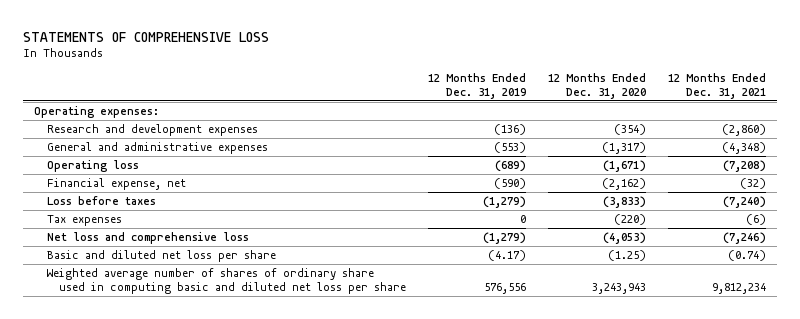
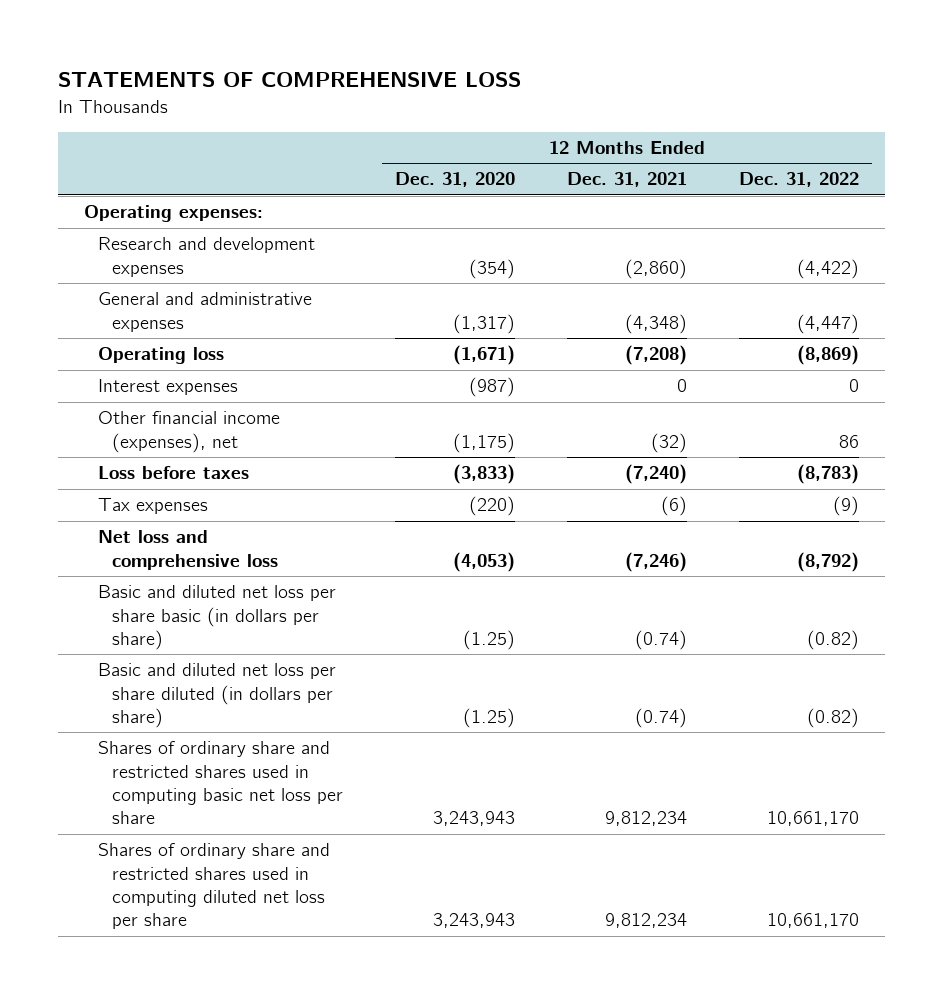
- | 12 Months Ended Dec. 31, 2019 | 12 Months Ended Dec. 31, 2020 | 12 Months Ended Dec. 31, 2021
+ | 12 Months Ended Dec. 31, 2020 | 12 Months Ended Dec. 31, 2021 | 12 Months Ended Dec. 31, 2022
- Financial expense, net | (590) | (2,162) | (32)
+ Interest expenses | (987) | 0 | 0
+ Other financial income (expenses), net | (1,175) | (32) | 86
- Basic and diluted net loss per share | (4.17) | (1.25) | (0.74)
- Weighted average number of shares of ordinary share used in computing basic and diluted net loss per share | 576,556 | 3,243,943 | 9,812,234
+ Basic and diluted net loss per share basic (in dollars per share) | (1.25) | (0.74) | (0.82)
+ Basic and diluted net loss per share diluted (in dollars per share) | (1.25) | (0.74) | (0.82)
+ Shares of ordinary share and restricted shares used in computing basic net loss per share | 3,243,943 | 9,812,234 | 10,661,170
+ Shares of ordinary share and restricted shares used in computing diluted net loss per share | 3,243,943 | 9,812,234 | 10,661,170

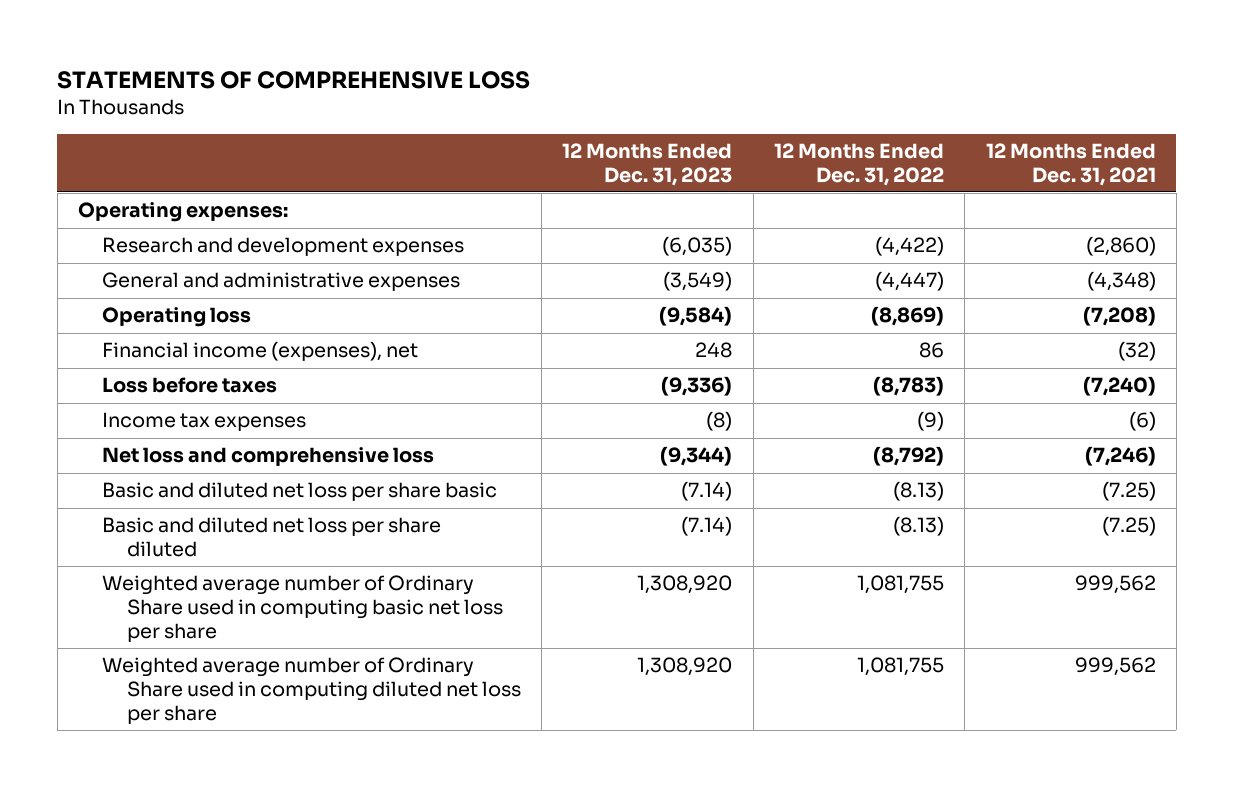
- | 12 Months Ended Dec. 31, 2020 | 12 Months Ended Dec. 31, 2021 | 12 Months Ended Dec. 31, 2022
+ | 12 Months Ended Dec. 31, 2023 | 12 Months Ended Dec. 31, 2022 | 12 Months Ended Dec. 31, 2021
- Interest expenses | (987) | 0 | 0
- Other financial income (expenses), net | (1,175) | (32) | 86
+ Financial income (expenses), net | 248 | 86 | (32)
- Tax expenses | (220) | (6) | (9)
+ Income tax expenses | (8) | (9) | (6)
- Basic and diluted net loss per share basic (in dollars per share) | (1.25) | (0.74) | (0.82)
- Basic and diluted net loss per share diluted (in dollars per share) | (1.25) | (0.74) | (0.82)
- Shares of ordinary share and restricted shares used in computing basic net loss per share | 3,243,943 | 9,812,234 | 10,661,170
- Shares of ordinary share and restricted shares used in computing diluted net loss per share | 3,243,943 | 9,812,234 | 10,661,170
+ Basic and diluted net loss per share basic | (7.14) | (8.13) | (7.25)
+ Basic and diluted net loss per share diluted | (7.14) | (8.13) | (7.25)
+ Weighted average number of Ordinary Share used in computing basic net loss per share | 1,308,920 | 1,081,755 | 999,562
+ Weighted average number of Ordinary Share used in computing diluted net loss per share | 1,308,920 | 1,081,755 | 999,562

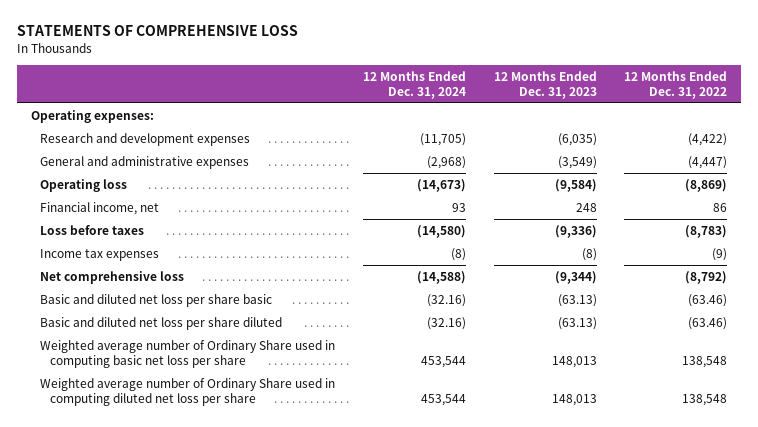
- | 12 Months Ended Dec. 31, 2023 | 12 Months Ended Dec. 31, 2022 | 12 Months Ended Dec. 31, 2021
+ | 12 Months Ended Dec. 31, 2024 | 12 Months Ended Dec. 31, 2023 | 12 Months Ended Dec. 31, 2022
- Financial income (expenses), net | 248 | 86 | (32)
+ Financial income, net | 93 | 248 | 86
- Net loss and comprehensive loss | (9,344) | (8,792) | (7,246)
- Basic and diluted net loss per share basic | (7.14) | (8.13) | (7.25)
- Basic and diluted net loss per share diluted | (7.14) | (8.13) | (7.25)
- Weighted average number of Ordinary Share used in computing basic net loss per share | 1,308,920 | 1,081,755 | 999,562
- Weighted average number of Ordinary Share used in computing diluted net loss per share | 1,308,920 | 1,081,755 | 999,562
+ Net comprehensive loss | (14,588) | (9,344) | (8,792)
+ Basic and diluted net loss per share basic | (32.16) | (63.13) | (63.46)
+ Basic and diluted net loss per share diluted | (32.16) | (63.13) | (63.46)
+ Weighted average number of Ordinary Share used in computing basic net loss per share | 453,544 | 148,013 | 138,548
+ Weighted average number of Ordinary Share used in computing diluted net loss per share | 453,544 | 148,013 | 138,548

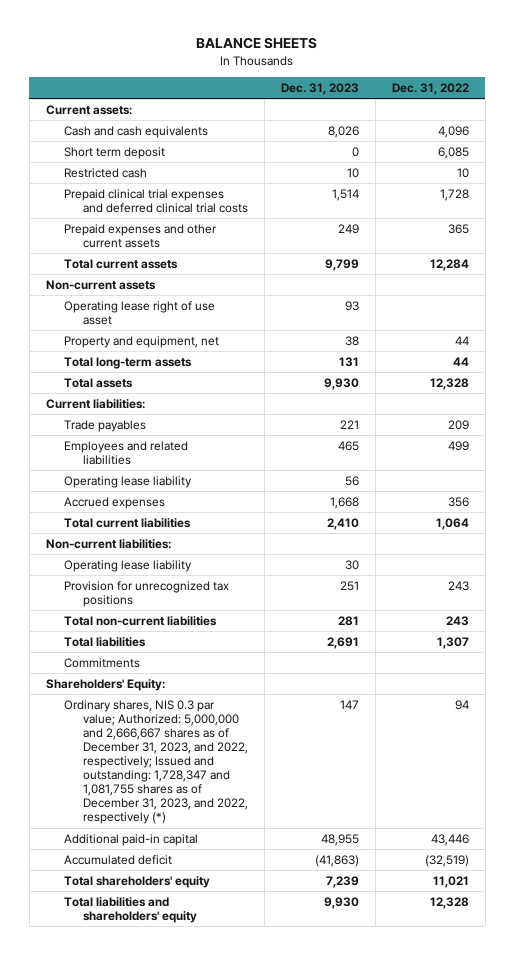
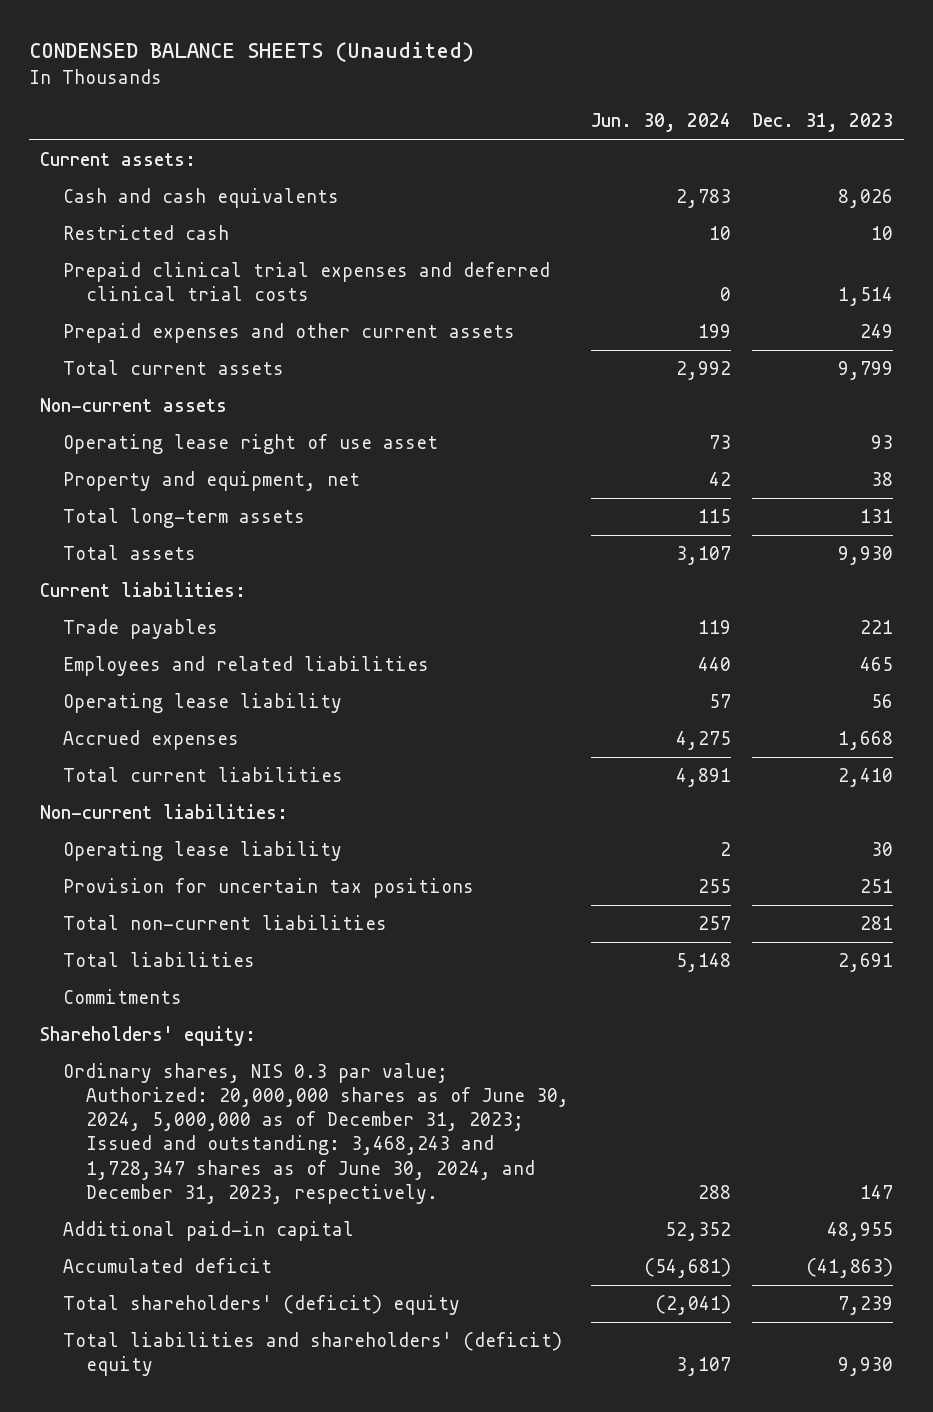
- BALANCE SHEETS
+ CONDENSED BALANCE SHEETS (Unaudited)
- | Dec. 31, 2023 | Dec. 31, 2022
+ | Jun. 30, 2024 | Dec. 31, 2023
- Short term deposit | 0 | 6,085
- Provision for unrecognized tax positions | 251 | 243
+ Provision for uncertain tax positions | 255 | 251
- Shareholders' Equity:
- Ordinary shares, NIS 0.3 par value; Authorized: 5,000,000 and 2,666,667 shares as of December 31, 2023, and 2022, respectively; Issued and outstanding: 1,728,347 and 1,081,755 shares as of December 31, 2023, and 2022, respectively (*) | 147 | 94
+ Shareholders' equity:
+ Ordinary shares, NIS 0.3 par value; Authorized: 20,000,000 shares as of June 30, 2024, 5,000,000 as of December 31, 2023; Issued and outstanding: 3,468,243 and 1,728,347 shares as of June 30, 2024, and December 31, 2023, respectively. | 288 | 147
- Total shareholders' equity | 7,239 | 11,021
- Total liabilities and shareholders' equity | 9,930 | 12,328
+ Total shareholders' (deficit) equity | (2,041) | 7,239
+ Total liabilities and shareholders' (deficit) equity | 3,107 | 9,930

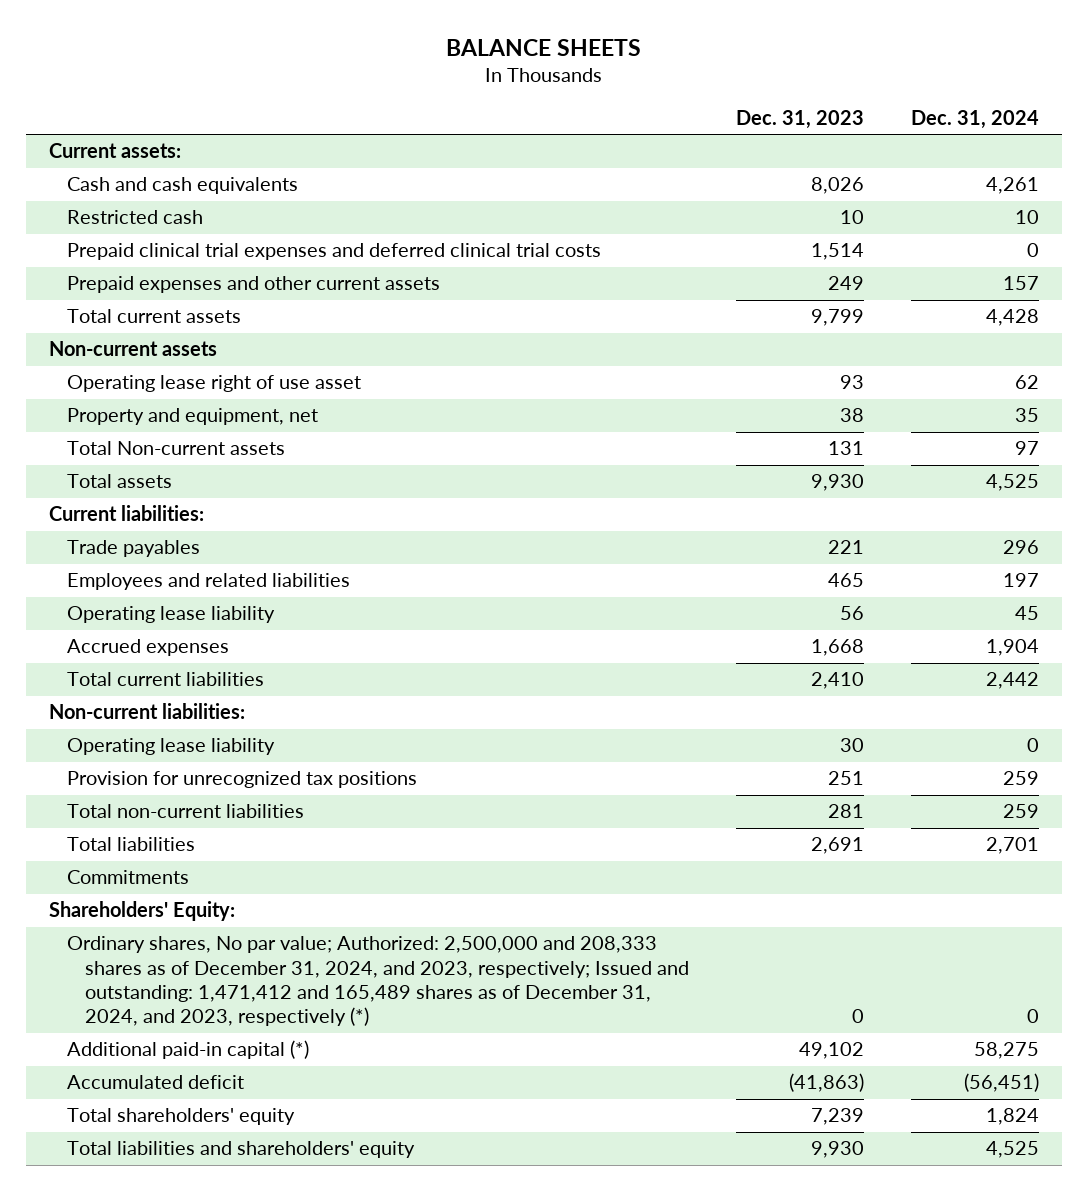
- CONDENSED BALANCE SHEETS (Unaudited)
+ BALANCE SHEETS
- | Jun. 30, 2024 | Dec. 31, 2023
+ | Dec. 31, 2023 | Dec. 31, 2024
- Total long-term assets | 115 | 131
+ Total Non-current assets | 131 | 97
- Provision for uncertain tax positions | 255 | 251
+ Provision for unrecognized tax positions | 251 | 259
- Shareholders' equity:
- Ordinary shares, NIS 0.3 par value; Authorized: 20,000,000 shares as of June 30, 2024, 5,000,000 as of December 31, 2023; Issued and outstanding: 3,468,243 and 1,728,347 shares as of June 30, 2024, and December 31, 2023, respectively. | 288 | 147
- Additional paid-in capital | 52,352 | 48,955
+ Shareholders' Equity:
+ Ordinary shares, No par value; Authorized: 2,500,000 and 208,333 shares as of December 31, 2024, and 2023, respectively; Issued and outstanding: 1,471,412 and 165,489 shares as of December 31, 2024, and 2023, respectively (*) | 0 | 0
+ Additional paid-in capital (*) | 49,102 | 58,275
- Total shareholders' (deficit) equity | (2,041) | 7,239
- Total liabilities and shareholders' (deficit) equity | 3,107 | 9,930
+ Total shareholders' equity | 7,239 | 1,824
+ Total liabilities and shareholders' equity | 9,930 | 4,525

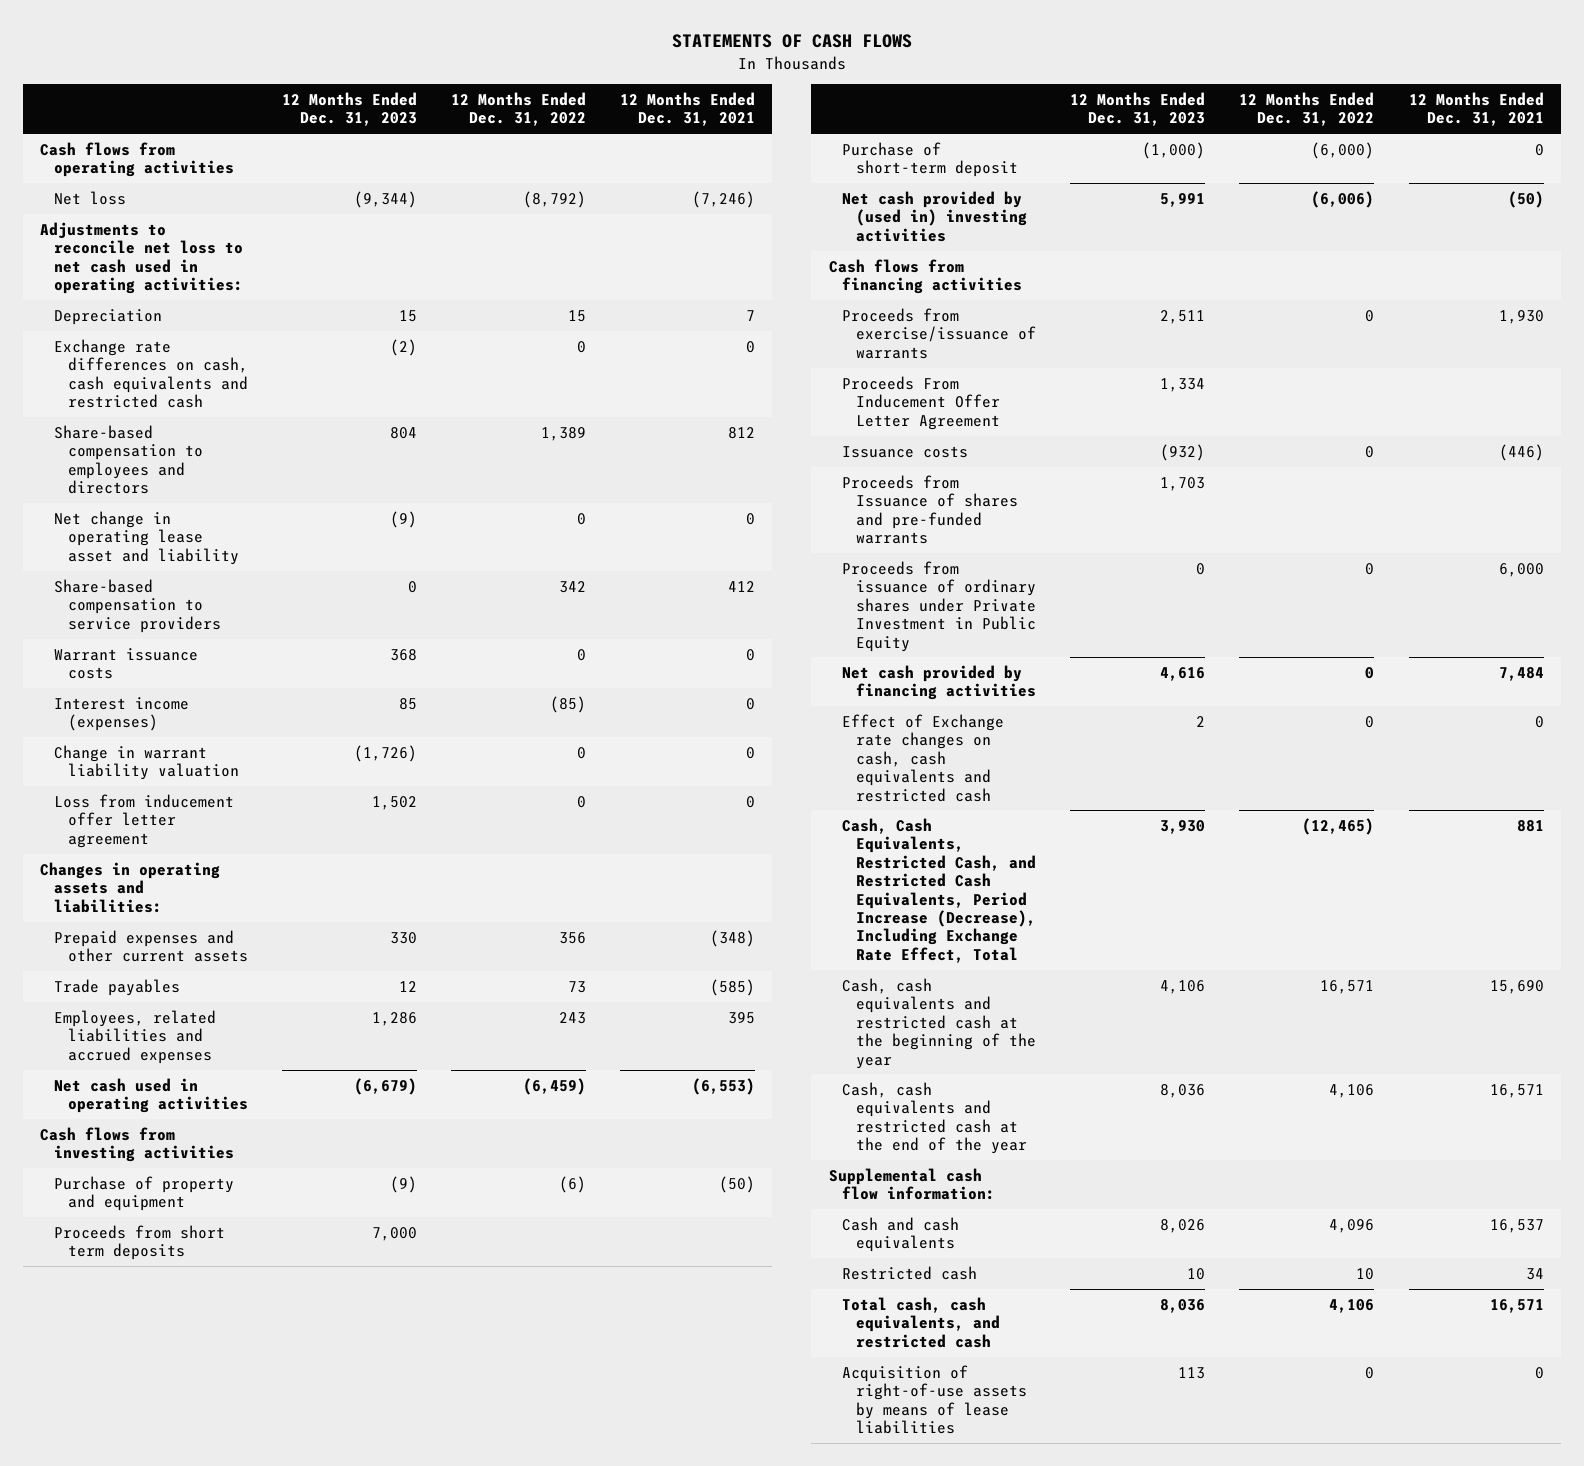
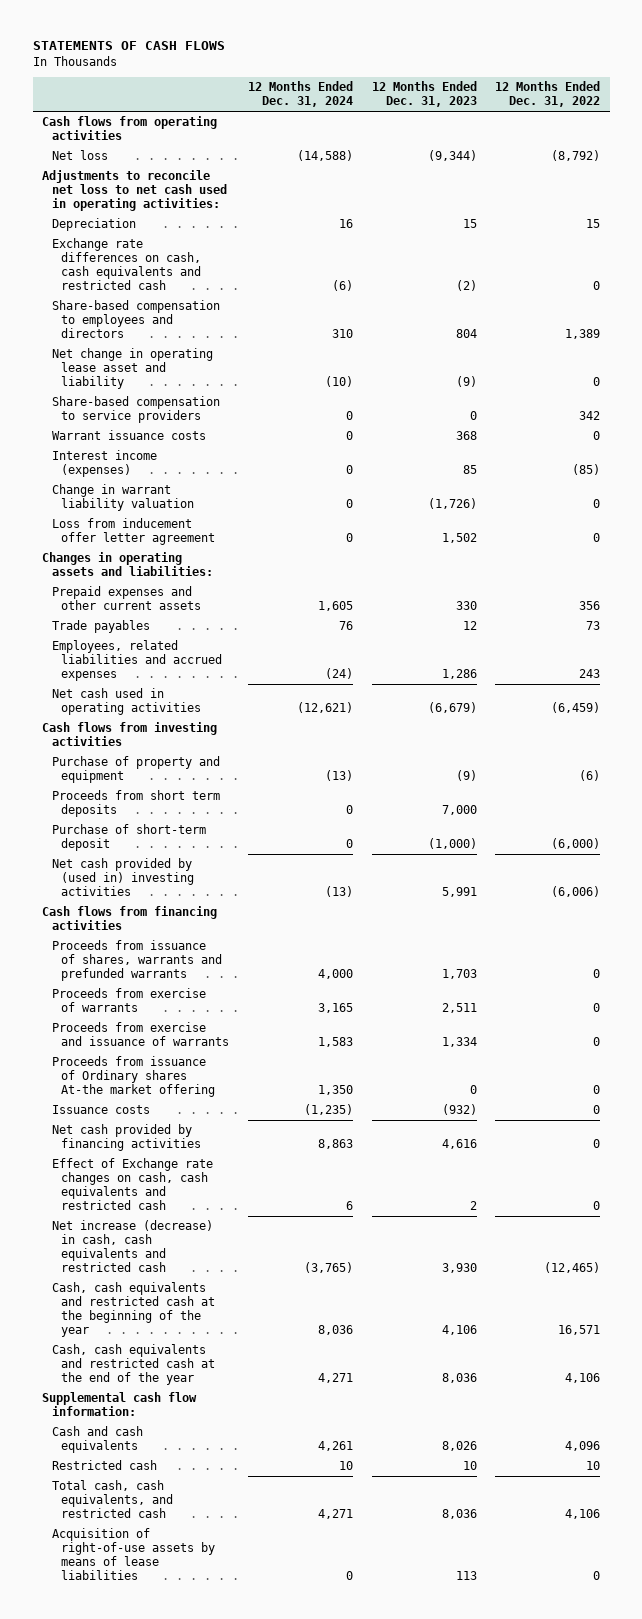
- | 12 Months Ended Dec. 31, 2023 | 12 Months Ended Dec. 31, 2022 | 12 Months Ended Dec. 31, 2021
+ | 12 Months Ended Dec. 31, 2024 | 12 Months Ended Dec. 31, 2023 | 12 Months Ended Dec. 31, 2022
- Proceeds from exercise/issuance of warrants | 2,511 | 0 | 1,930
- Proceeds From Inducement Offer Letter Agreement | 1,334 | |
+ Proceeds from issuance of shares, warrants and prefunded warrants | 4,000 | 1,703 | 0
+ Proceeds from exercise of warrants | 3,165 | 2,511 | 0
+ Proceeds from exercise and issuance of warrants | 1,583 | 1,334 | 0
+ Proceeds from issuance of Ordinary shares At-the market offering | 1,350 | 0 | 0
- Proceeds from Issuance of shares and pre-funded warrants | 1,703 | |
- Proceeds from issuance of ordinary shares under Private Investment in Public Equity | 0 | 0 | 6,000
- Cash, Cash Equivalents, Restricted Cash, and Restricted Cash Equivalents, Period Increase (Decrease), Including Exchange Rate Effect, Total | 3,930 | (12,465) | 881
+ Net increase (decrease) in cash, cash equivalents and restricted cash | (3,765) | 3,930 | (12,465)

